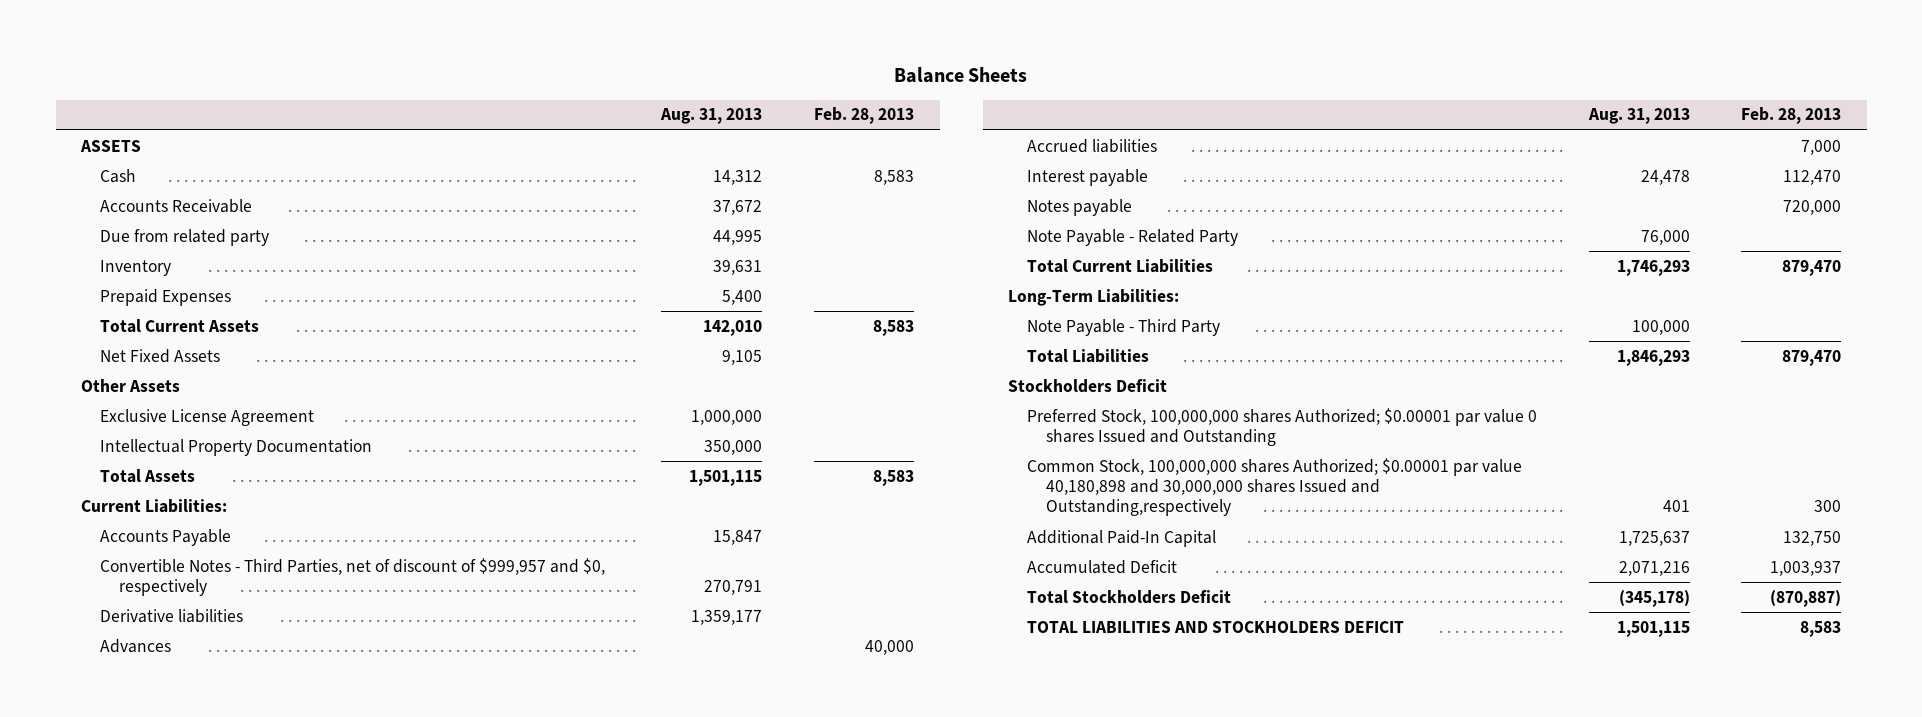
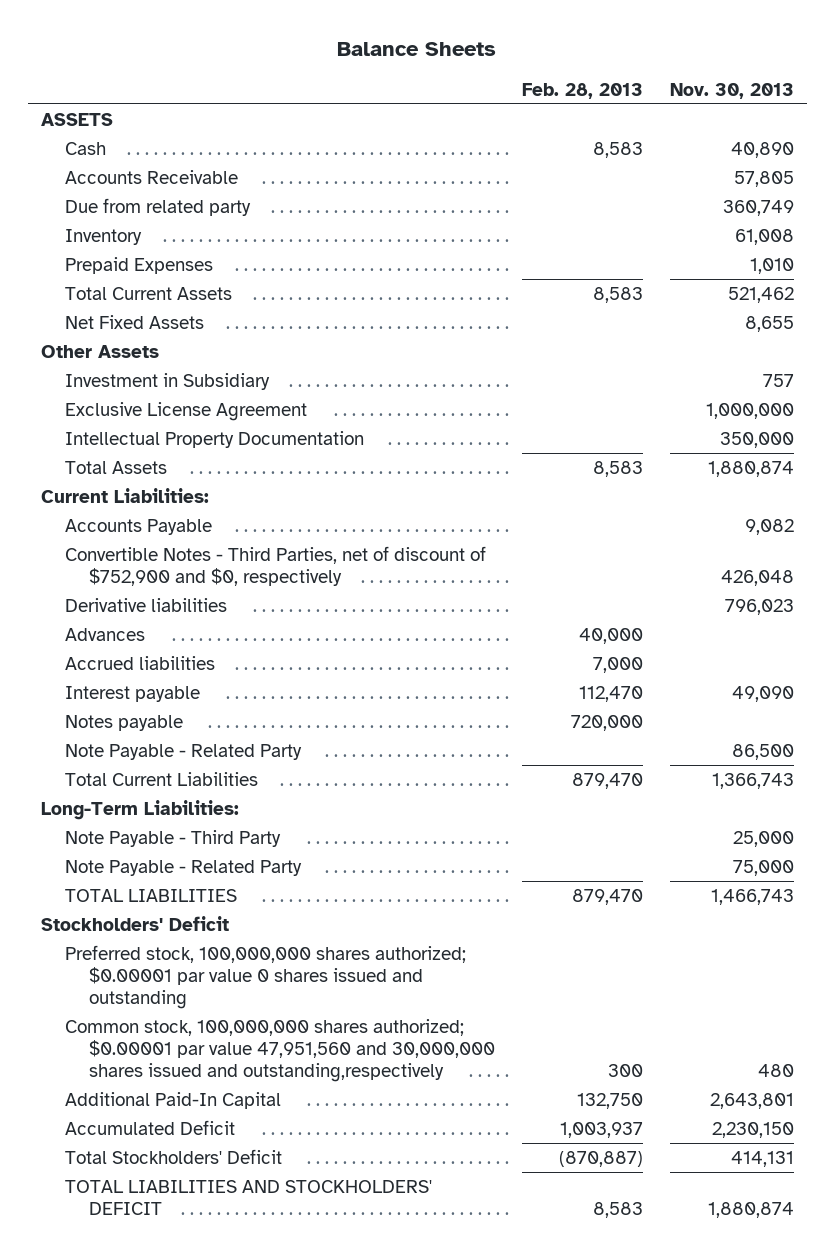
- | Aug. 31, 2013 | Feb. 28, 2013
+ | Feb. 28, 2013 | Nov. 30, 2013
+ Investment in Subsidiary | | 757
- Convertible Notes - Third Parties, net of discount of $999,957 and $0, respectively | 270,791 |
+ Convertible Notes - Third Parties, net of discount of $752,900 and $0, respectively | | 426,048
- Total Liabilities | 1,846,293 | 879,470
- Stockholders Deficit
- Preferred Stock, 100,000,000 shares Authorized; $0.00001 par value 0 shares Issued and Outstanding
- Common Stock, 100,000,000 shares Authorized; $0.00001 par value 40,180,898 and 30,000,000 shares Issued and Outstanding,respectively | 401 | 300
+ Note Payable - Related Party | | 75,000
+ TOTAL LIABILITIES | 879,470 | 1,466,743
+ Stockholders' Deficit
+ Preferred stock, 100,000,000 shares authorized; $0.00001 par value 0 shares issued and outstanding
+ Common stock, 100,000,000 shares authorized; $0.00001 par value 47,951,560 and 30,000,000 shares issued and outstanding,respectively | 300 | 480
- Total Stockholders Deficit | (345,178) | (870,887)
- TOTAL LIABILITIES AND STOCKHOLDERS DEFICIT | 1,501,115 | 8,583
+ Total Stockholders' Deficit | (870,887) | 414,131
+ TOTAL LIABILITIES AND STOCKHOLDERS' DEFICIT | 8,583 | 1,880,874

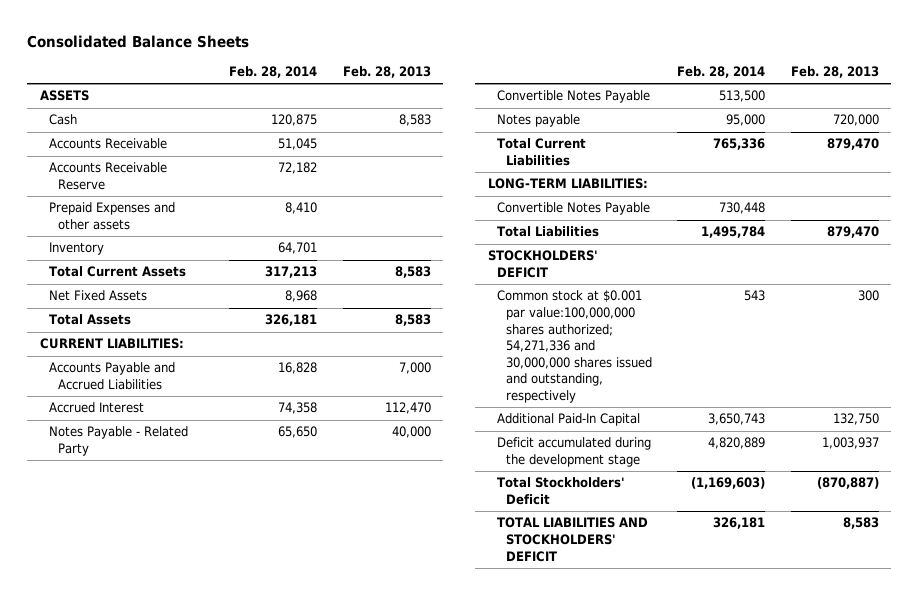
- Balance Sheets
+ Consolidated Balance Sheets
- | Feb. 28, 2013 | Nov. 30, 2013
+ | Feb. 28, 2014 | Feb. 28, 2013
- Due from related party | | 360,749
+ Accounts Receivable Reserve | 72,182 |
+ Prepaid Expenses and other assets | 8,410 |
- Prepaid Expenses | | 1,010
- Other Assets
- Investment in Subsidiary | | 757
- Exclusive License Agreement | | 1,000,000
- Intellectual Property Documentation | | 350,000
- Current Liabilities:
- Accounts Payable | | 9,082
- Convertible Notes - Third Parties, net of discount of $752,900 and $0, respectively | | 426,048
- Derivative liabilities | | 796,023
- Advances | 40,000 |
- Accrued liabilities | 7,000 |
- Interest payable | 112,470 | 49,090
+ CURRENT LIABILITIES:
+ Accounts Payable and Accrued Liabilities | 16,828 | 7,000
+ Accrued Interest | 74,358 | 112,470
+ Notes Payable - Related Party | 65,650 | 40,000
+ Convertible Notes Payable | 513,500 |
- Note Payable - Related Party | | 86,500
- Long-Term Liabilities:
- Note Payable - Third Party | | 25,000
- Note Payable - Related Party | | 75,000
- TOTAL LIABILITIES | 879,470 | 1,466,743
- Stockholders' Deficit
- Preferred stock, 100,000,000 shares authorized; $0.00001 par value 0 shares issued and outstanding
- Common stock, 100,000,000 shares authorized; $0.00001 par value 47,951,560 and 30,000,000 shares issued and outstanding,respectively | 300 | 480
+ LONG-TERM LIABILITIES:
+ Convertible Notes Payable | 730,448 |
+ Total Liabilities | 1,495,784 | 879,470
+ STOCKHOLDERS' DEFICIT
+ Common stock at $0.001 par value:100,000,000 shares authorized; 54,271,336 and 30,000,000 shares issued and outstanding, respectively | 543 | 300
- Accumulated Deficit | 1,003,937 | 2,230,150
+ Deficit accumulated during the development stage | 4,820,889 | 1,003,937

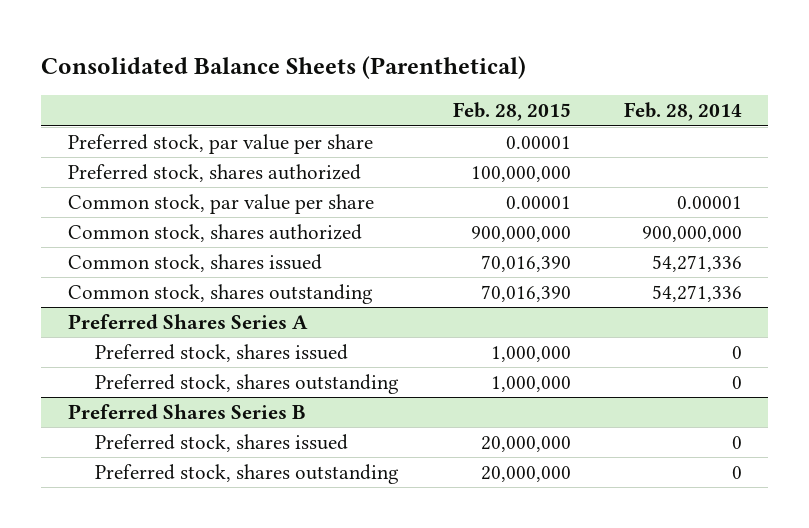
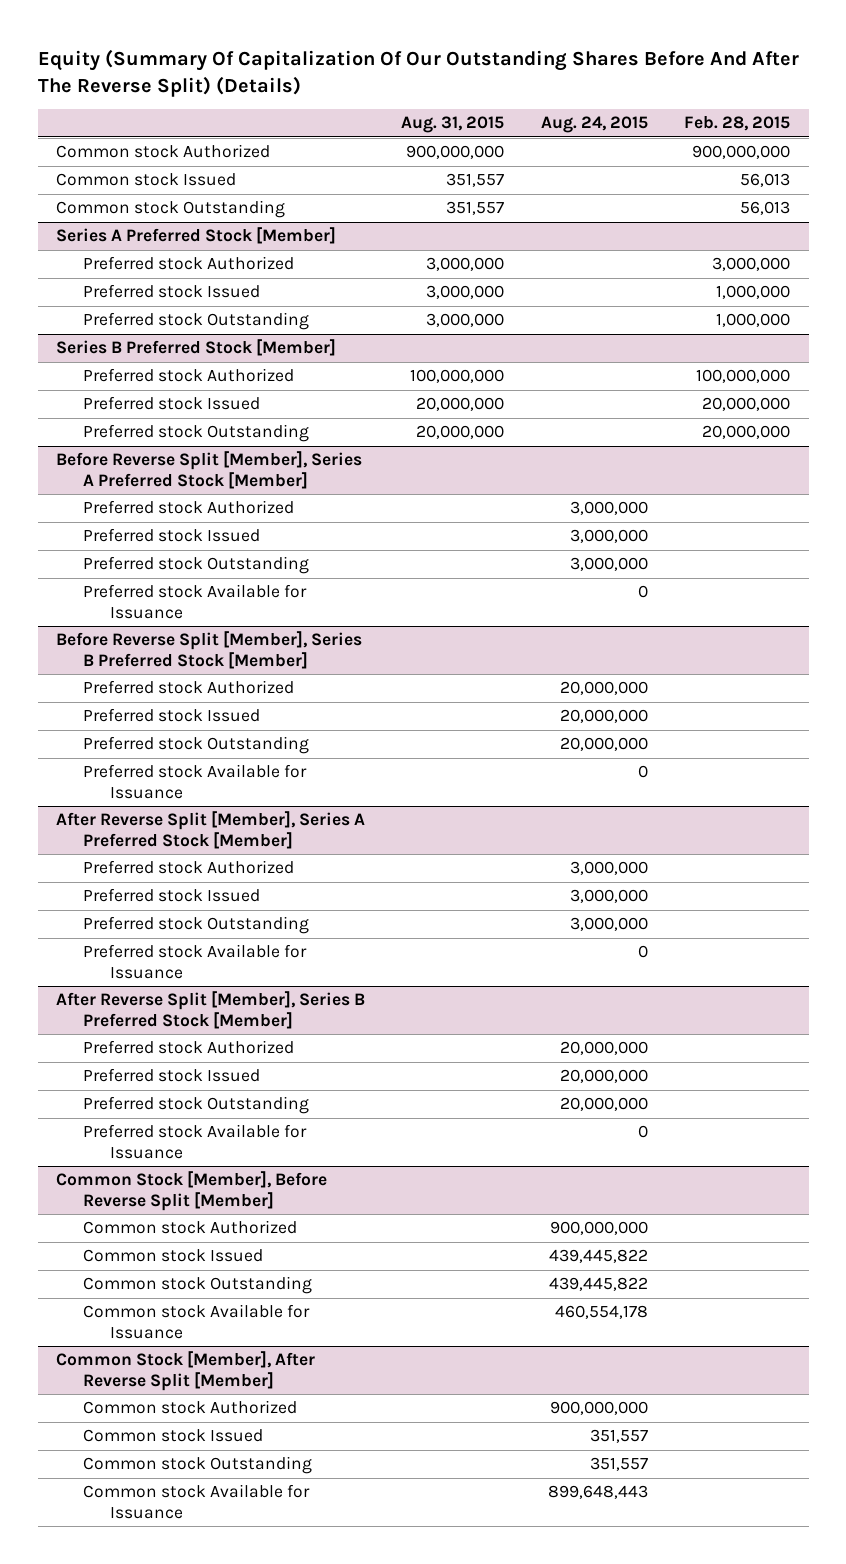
- Consolidated Balance Sheets (Parenthetical)
+ Equity (Summary Of Capitalization Of Our Outstanding Shares Before And After The Reverse Split) (Details)
- | Feb. 28, 2015 | Feb. 28, 2014
+ | Aug. 31, 2015 | Aug. 24, 2015 | Feb. 28, 2015
- Preferred stock, par value per share | 0.00001 |
- Preferred stock, shares authorized | 100,000,000 |
- Common stock, par value per share | 0.00001 | 0.00001
- Common stock, shares authorized | 900,000,000 | 900,000,000
- Common stock, shares issued | 70,016,390 | 54,271,336
- Common stock, shares outstanding | 70,016,390 | 54,271,336
- Preferred Shares Series A
- Preferred stock, shares issued | 1,000,000 | 0
- Preferred stock, shares outstanding | 1,000,000 | 0
- Preferred Shares Series B
- Preferred stock, shares issued | 20,000,000 | 0
- Preferred stock, shares outstanding | 20,000,000 | 0
+ Common stock Authorized | 900,000,000 | | 900,000,000
+ Common stock Issued | 351,557 | | 56,013
+ Common stock Outstanding | 351,557 | | 56,013
+ Series A Preferred Stock [Member]
+ Preferred stock Authorized | 3,000,000 | | 3,000,000
+ Preferred stock Issued | 3,000,000 | | 1,000,000
+ Preferred stock Outstanding | 3,000,000 | | 1,000,000
+ Series B Preferred Stock [Member]
+ Preferred stock Authorized | 100,000,000 | | 100,000,000
+ Preferred stock Issued | 20,000,000 | | 20,000,000
+ Preferred stock Outstanding | 20,000,000 | | 20,000,000
+ Before Reverse Split [Member], Series A Preferred Stock [Member]
+ Preferred stock Authorized | | 3,000,000 |
+ Preferred stock Issued | | 3,000,000 |
+ Preferred stock Outstanding | | 3,000,000 |
+ Preferred stock Available for Issuance | | 0 |
+ Before Reverse Split [Member], Series B Preferred Stock [Member]
+ Preferred stock Authorized | | 20,000,000 |
+ Preferred stock Issued | | 20,000,000 |
+ Preferred stock Outstanding | | 20,000,000 |
+ Preferred stock Available for Issuance | | 0 |
+ After Reverse Split [Member], Series A Preferred Stock [Member]
+ Preferred stock Authorized | | 3,000,000 |
+ Preferred stock Issued | | 3,000,000 |
+ Preferred stock Outstanding | | 3,000,000 |
+ Preferred stock Available for Issuance | | 0 |
+ After Reverse Split [Member], Series B Preferred Stock [Member]
+ Preferred stock Authorized | | 20,000,000 |
+ Preferred stock Issued | | 20,000,000 |
+ Preferred stock Outstanding | | 20,000,000 |
+ Preferred stock Available for Issuance | | 0 |
+ Common Stock [Member], Before Reverse Split [Member]
+ Common stock Authorized | | 900,000,000 |
+ Common stock Issued | | 439,445,822 |
+ Common stock Outstanding | | 439,445,822 |
+ Common stock Available for Issuance | | 460,554,178 |
+ Common Stock [Member], After Reverse Split [Member]
+ Common stock Authorized | | 900,000,000 |
+ Common stock Issued | | 351,557 |
+ Common stock Outstanding | | 351,557 |
+ Common stock Available for Issuance | | 899,648,443 |

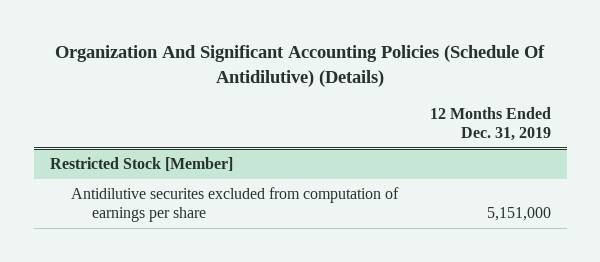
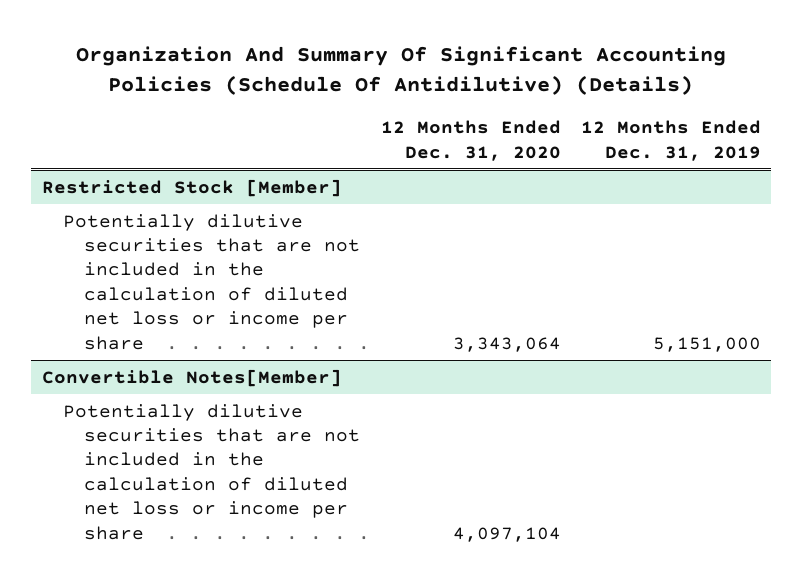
- Organization And Significant Accounting Policies (Schedule Of Antidilutive) (Details)
+ Organization And Summary Of Significant Accounting Policies (Schedule Of Antidilutive) (Details)
- | 12 Months Ended Dec. 31, 2019
+ | 12 Months Ended Dec. 31, 2020 | 12 Months Ended Dec. 31, 2019
@ Restricted Stock [Member]
- Antidilutive securites excluded from computation of earnings per share | 5,151,000
+ Potentially dilutive securities that are not included in the calculation of diluted net loss or income per share | 3,343,064 | 5,151,000
+ Convertible Notes[Member]
+ Potentially dilutive securities that are not included in the calculation of diluted net loss or income per share | 4,097,104 |

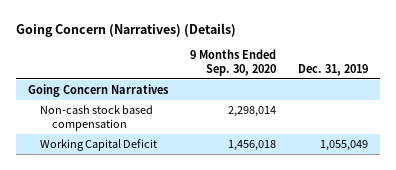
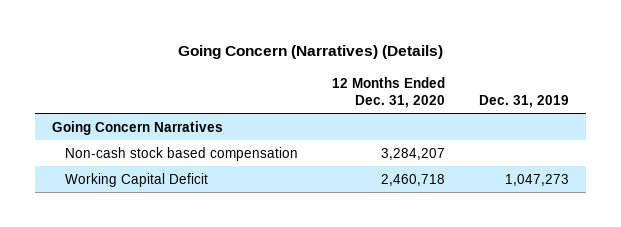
- | 9 Months Ended Sep. 30, 2020 | Dec. 31, 2019
+ | 12 Months Ended Dec. 31, 2020 | Dec. 31, 2019
- Working Capital Deficit | 1,456,018 | 1,055,049
+ Working Capital Deficit | 2,460,718 | 1,047,273

